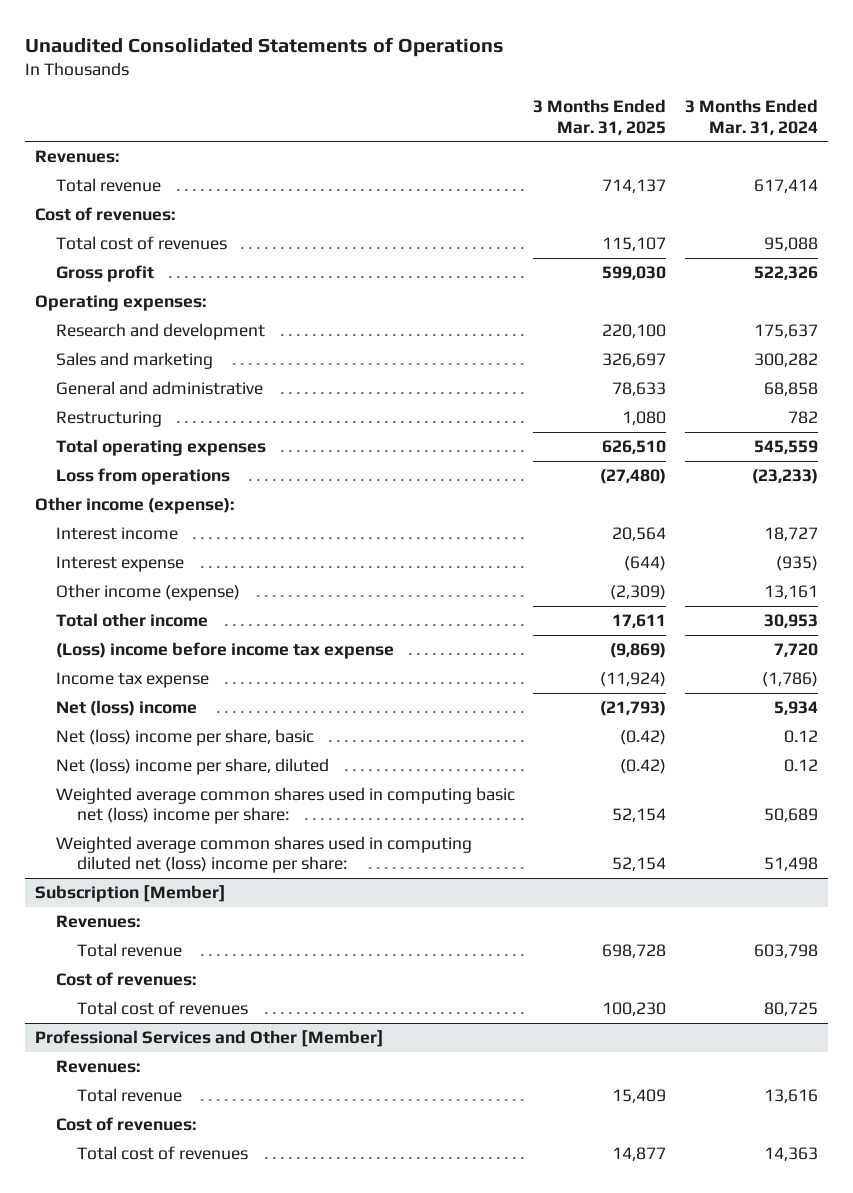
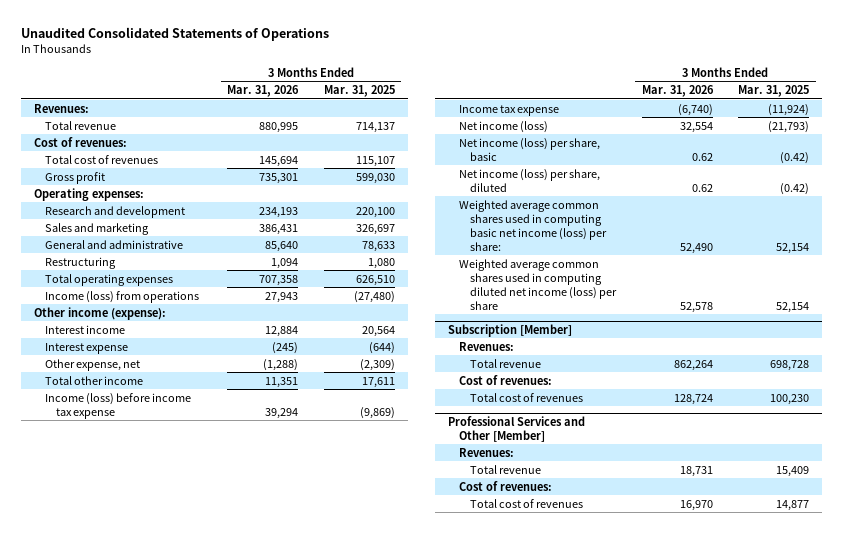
- | 3 Months Ended Mar. 31, 2025 | 3 Months Ended Mar. 31, 2024
+ | 3 Months Ended Mar. 31, 2026 | 3 Months Ended Mar. 31, 2025
- Loss from operations | (27,480) | (23,233)
+ Income (loss) from operations | 27,943 | (27,480)
- Other income (expense) | (2,309) | 13,161
+ Other expense, net | (1,288) | (2,309)
- (Loss) income before income tax expense | (9,869) | 7,720
+ Income (loss) before income tax expense | 39,294 | (9,869)
- Net (loss) income | (21,793) | 5,934
- Net (loss) income per share, basic | (0.42) | 0.12
- Net (loss) income per share, diluted | (0.42) | 0.12
- Weighted average common shares used in computing basic net (loss) income per share: | 52,154 | 50,689
- Weighted average common shares used in computing diluted net (loss) income per share: | 52,154 | 51,498
+ Net income (loss) | 32,554 | (21,793)
+ Net income (loss) per share, basic | 0.62 | (0.42)
+ Net income (loss) per share, diluted | 0.62 | (0.42)
+ Weighted average common shares used in computing basic net income (loss) per share: | 52,490 | 52,154
+ Weighted average common shares used in computing diluted net income (loss) per share | 52,578 | 52,154

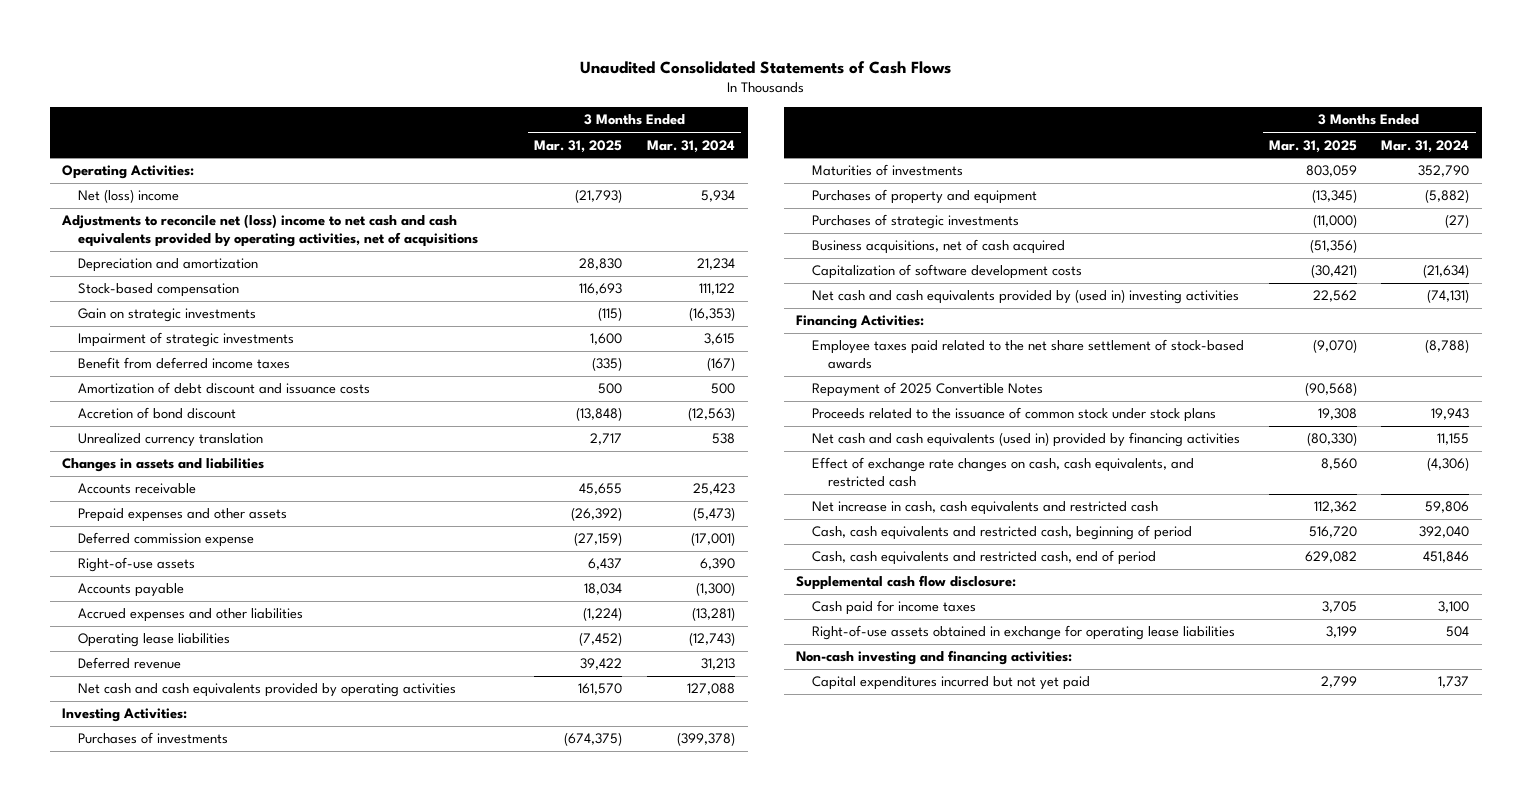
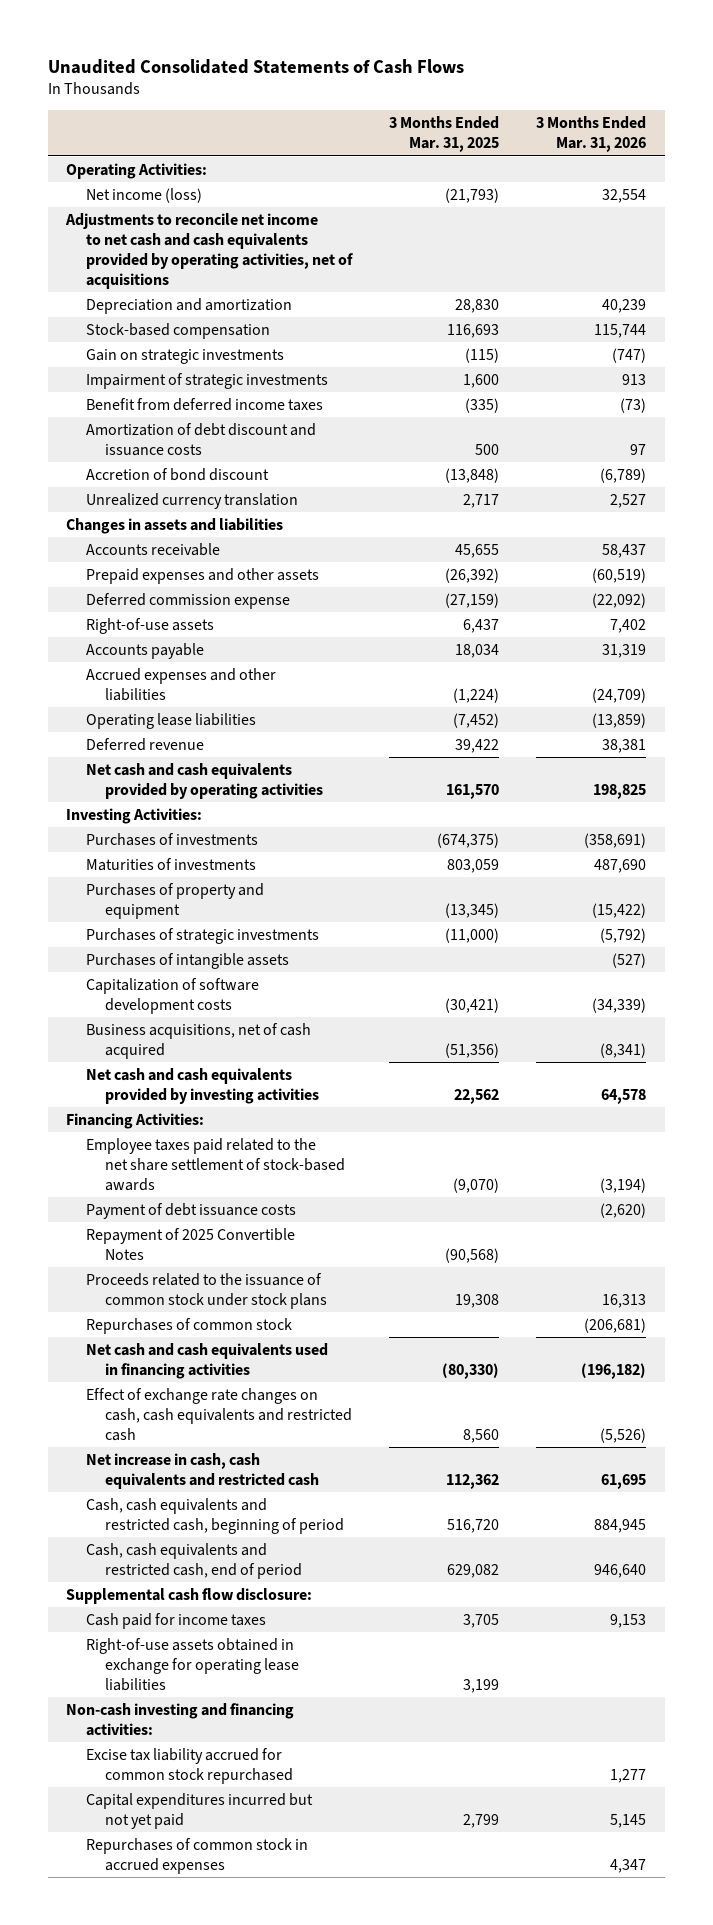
- | 3 Months Ended Mar. 31, 2025 | 3 Months Ended Mar. 31, 2024
+ | 3 Months Ended Mar. 31, 2025 | 3 Months Ended Mar. 31, 2026
- Net (loss) income | (21,793) | 5,934
- Adjustments to reconcile net (loss) income to net cash and cash equivalents provided by operating activities, net of acquisitions
+ Net income (loss) | (21,793) | 32,554
+ Adjustments to reconcile net income to net cash and cash equivalents provided by operating activities, net of acquisitions
+ Purchases of intangible assets | | (527)
- Net cash and cash equivalents provided by (used in) investing activities | 22,562 | (74,131)
moved down: Business acquisitions, net of cash acquired | (51,356) | (8,341)
+ Net cash and cash equivalents provided by investing activities | 22,562 | 64,578
+ Payment of debt issuance costs | | (2,620)
- Net cash and cash equivalents (used in) provided by financing activities | (80,330) | 11,155
- Effect of exchange rate changes on cash, cash equivalents, and restricted cash | 8,560 | (4,306)
+ Repurchases of common stock | | (206,681)
+ Net cash and cash equivalents used in financing activities | (80,330) | (196,182)
+ Effect of exchange rate changes on cash, cash equivalents and restricted cash | 8,560 | (5,526)
+ Excise tax liability accrued for common stock repurchased | | 1,277
+ Repurchases of common stock in accrued expenses | | 4,347

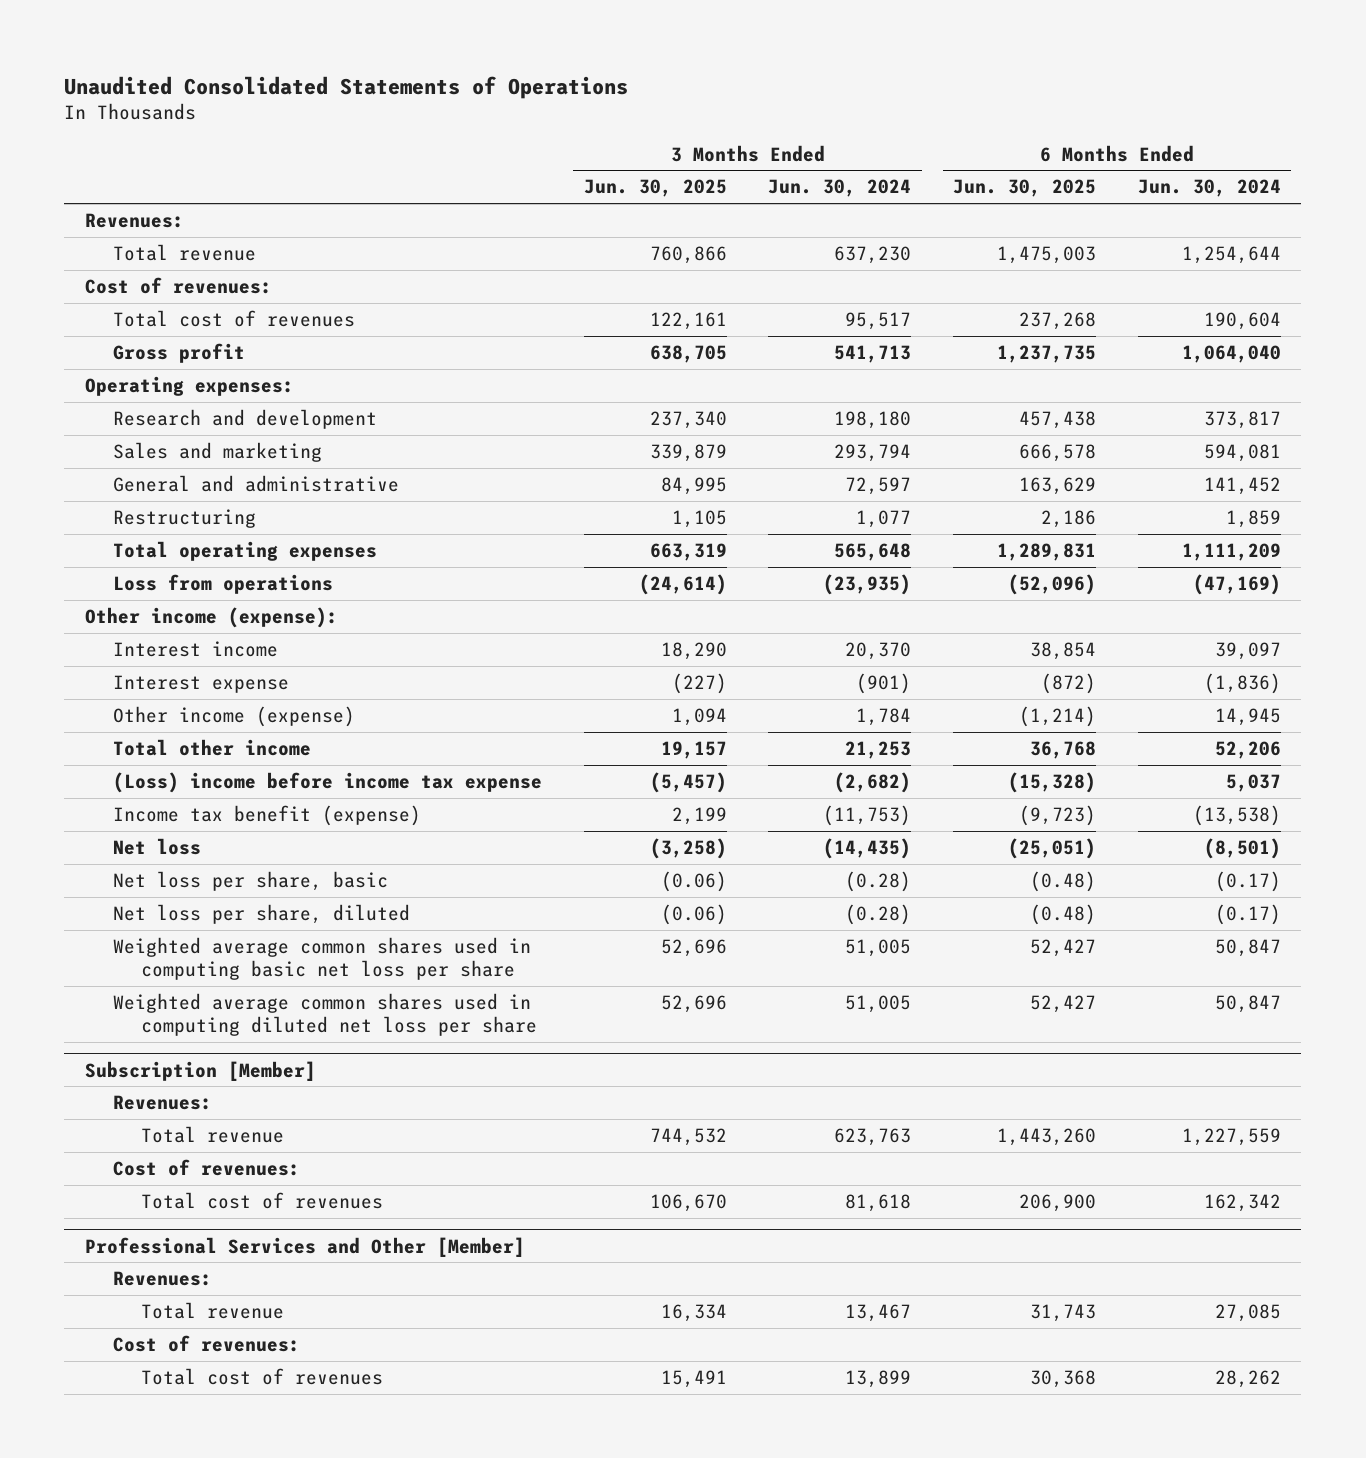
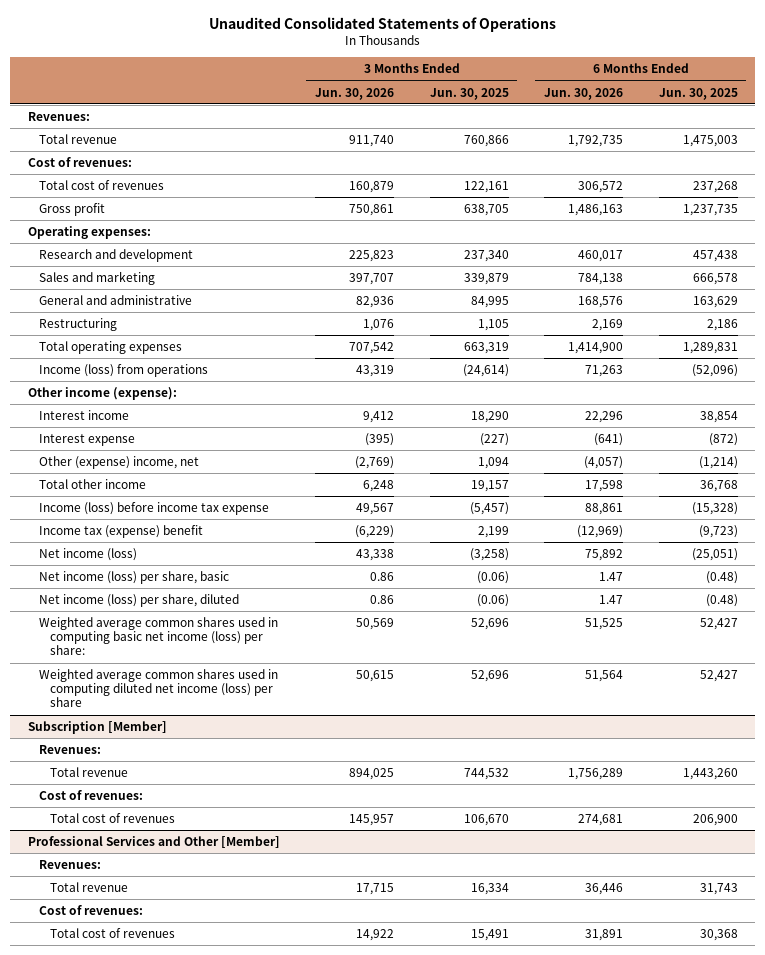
- | 3 Months Ended Jun. 30, 2025 | 3 Months Ended Jun. 30, 2024 | 6 Months Ended Jun. 30, 2025 | 6 Months Ended Jun. 30, 2024
+ | 3 Months Ended Jun. 30, 2026 | 3 Months Ended Jun. 30, 2025 | 6 Months Ended Jun. 30, 2026 | 6 Months Ended Jun. 30, 2025
- Loss from operations | (24,614) | (23,935) | (52,096) | (47,169)
+ Income (loss) from operations | 43,319 | (24,614) | 71,263 | (52,096)
- Other income (expense) | 1,094 | 1,784 | (1,214) | 14,945
+ Other (expense) income, net | (2,769) | 1,094 | (4,057) | (1,214)
- (Loss) income before income tax expense | (5,457) | (2,682) | (15,328) | 5,037
- Income tax benefit (expense) | 2,199 | (11,753) | (9,723) | (13,538)
- Net loss | (3,258) | (14,435) | (25,051) | (8,501)
- Net loss per share, basic | (0.06) | (0.28) | (0.48) | (0.17)
- Net loss per share, diluted | (0.06) | (0.28) | (0.48) | (0.17)
- Weighted average common shares used in computing basic net loss per share | 52,696 | 51,005 | 52,427 | 50,847
- Weighted average common shares used in computing diluted net loss per share | 52,696 | 51,005 | 52,427 | 50,847
+ Income (loss) before income tax expense | 49,567 | (5,457) | 88,861 | (15,328)
+ Income tax (expense) benefit | (6,229) | 2,199 | (12,969) | (9,723)
+ Net income (loss) | 43,338 | (3,258) | 75,892 | (25,051)
+ Net income (loss) per share, basic | 0.86 | (0.06) | 1.47 | (0.48)
+ Net income (loss) per share, diluted | 0.86 | (0.06) | 1.47 | (0.48)
+ Weighted average common shares used in computing basic net income (loss) per share: | 50,569 | 52,696 | 51,525 | 52,427
+ Weighted average common shares used in computing diluted net income (loss) per share | 50,615 | 52,696 | 51,564 | 52,427

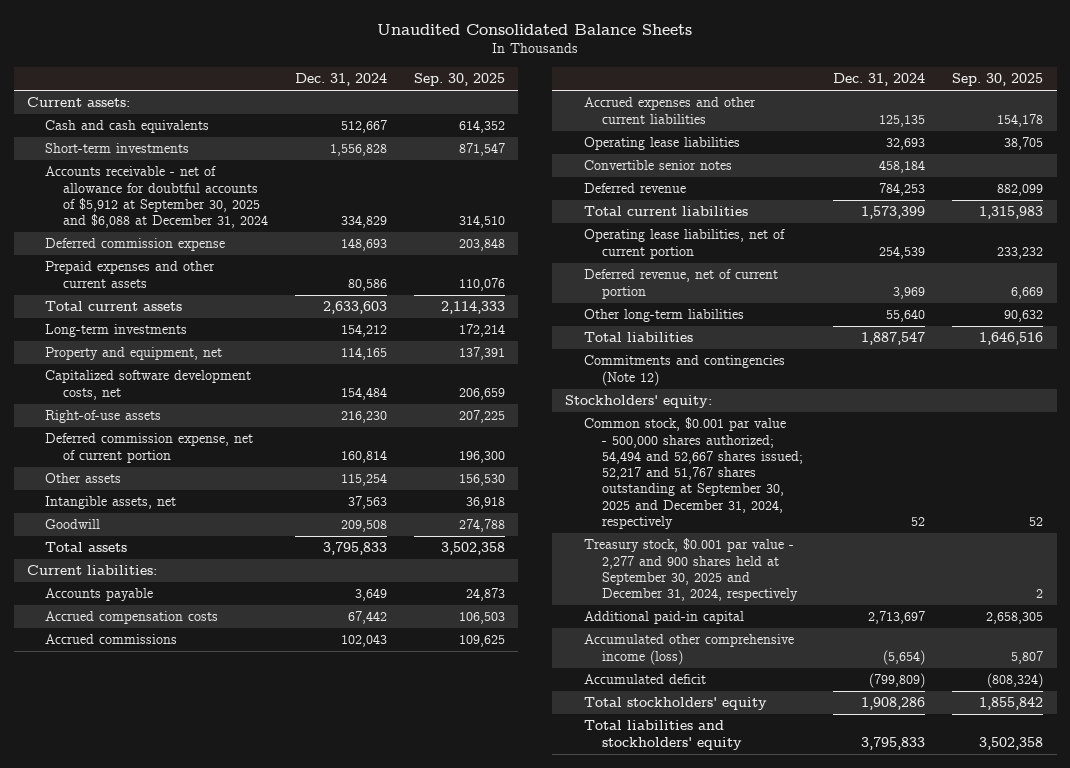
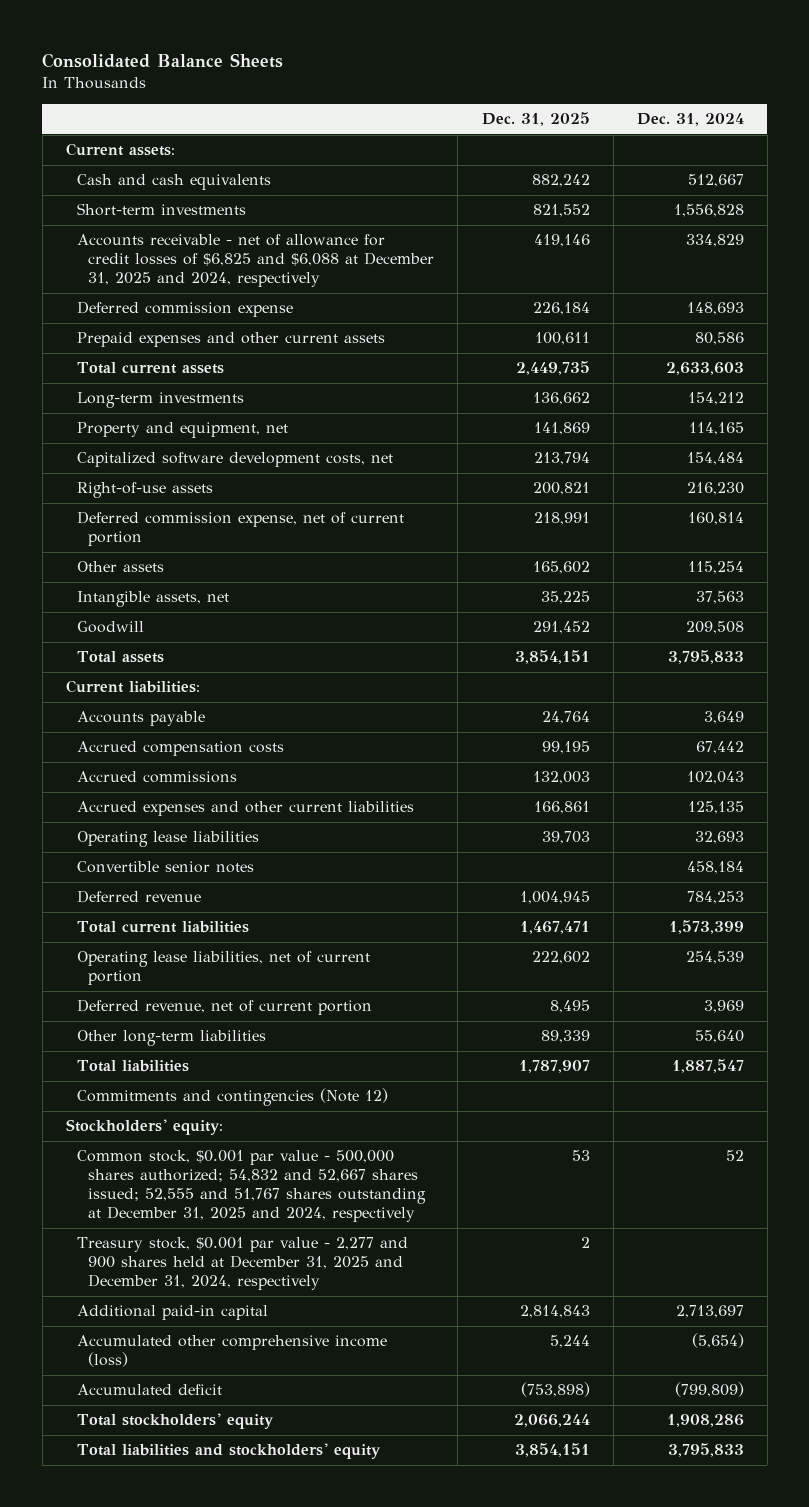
- Unaudited Consolidated Balance Sheets
+ Consolidated Balance Sheets
- | Dec. 31, 2024 | Sep. 30, 2025
+ | Dec. 31, 2025 | Dec. 31, 2024
- Accounts receivable - net of allowance for doubtful accounts of $5,912 at September 30, 2025 and $6,088 at December 31, 2024 | 334,829 | 314,510
+ Accounts receivable - net of allowance for credit losses of $6,825 and $6,088 at December 31, 2025 and 2024, respectively | 419,146 | 334,829
- Common stock, $0.001 par value - 500,000 shares authorized; 54,494 and 52,667 shares issued; 52,217 and 51,767 shares outstanding at September 30, 2025 and December 31, 2024, respectively | 52 | 52
- Treasury stock, $0.001 par value - 2,277 and 900 shares held at September 30, 2025 and December 31, 2024, respectively | | 2
+ Common stock, $0.001 par value - 500,000 shares authorized; 54,832 and 52,667 shares issued; 52,555 and 51,767 shares outstanding at December 31, 2025 and 2024, respectively | 53 | 52
+ Treasury stock, $0.001 par value - 2,277 and 900 shares held at December 31, 2025 and December 31, 2024, respectively | 2 |

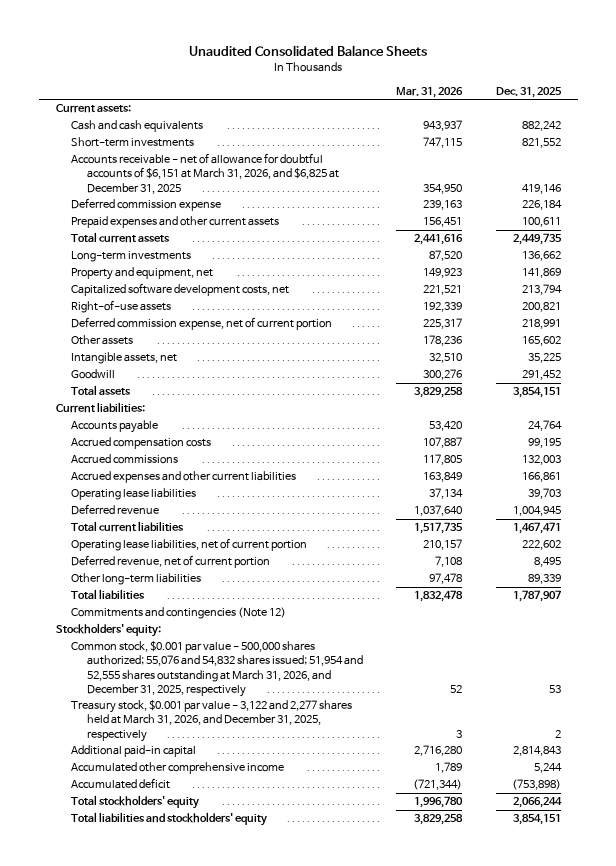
- Consolidated Balance Sheets
+ Unaudited Consolidated Balance Sheets
- | Dec. 31, 2025 | Dec. 31, 2024
+ | Mar. 31, 2026 | Dec. 31, 2025
- Accounts receivable - net of allowance for credit losses of $6,825 and $6,088 at December 31, 2025 and 2024, respectively | 419,146 | 334,829
+ Accounts receivable - net of allowance for doubtful accounts of $6,151 at March 31, 2026, and $6,825 at December 31, 2025 | 354,950 | 419,146
- Convertible senior notes | | 458,184
- Common stock, $0.001 par value - 500,000 shares authorized; 54,832 and 52,667 shares issued; 52,555 and 51,767 shares outstanding at December 31, 2025 and 2024, respectively | 53 | 52
- Treasury stock, $0.001 par value - 2,277 and 900 shares held at December 31, 2025 and December 31, 2024, respectively | 2 |
+ Common stock, $0.001 par value - 500,000 shares authorized; 55,076 and 54,832 shares issued; 51,954 and 52,555 shares outstanding at March 31, 2026, and December 31, 2025, respectively | 52 | 53
+ Treasury stock, $0.001 par value - 3,122 and 2,277 shares held at March 31, 2026, and December 31, 2025, respectively | 3 | 2
- Accumulated other comprehensive income (loss) | 5,244 | (5,654)
+ Accumulated other comprehensive income | 1,789 | 5,244

